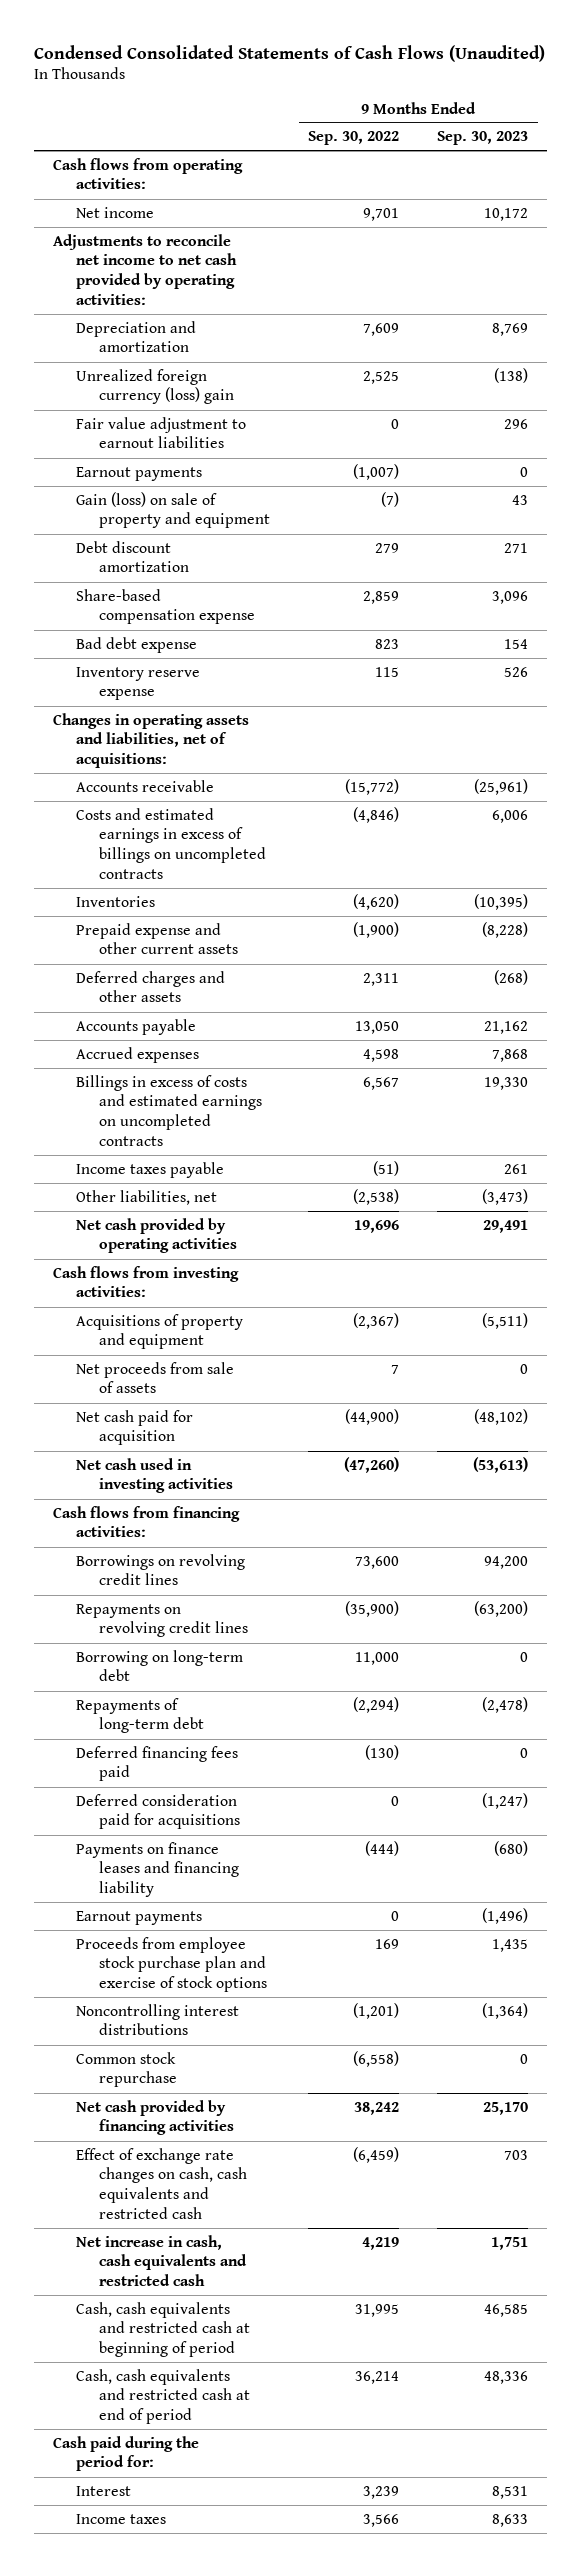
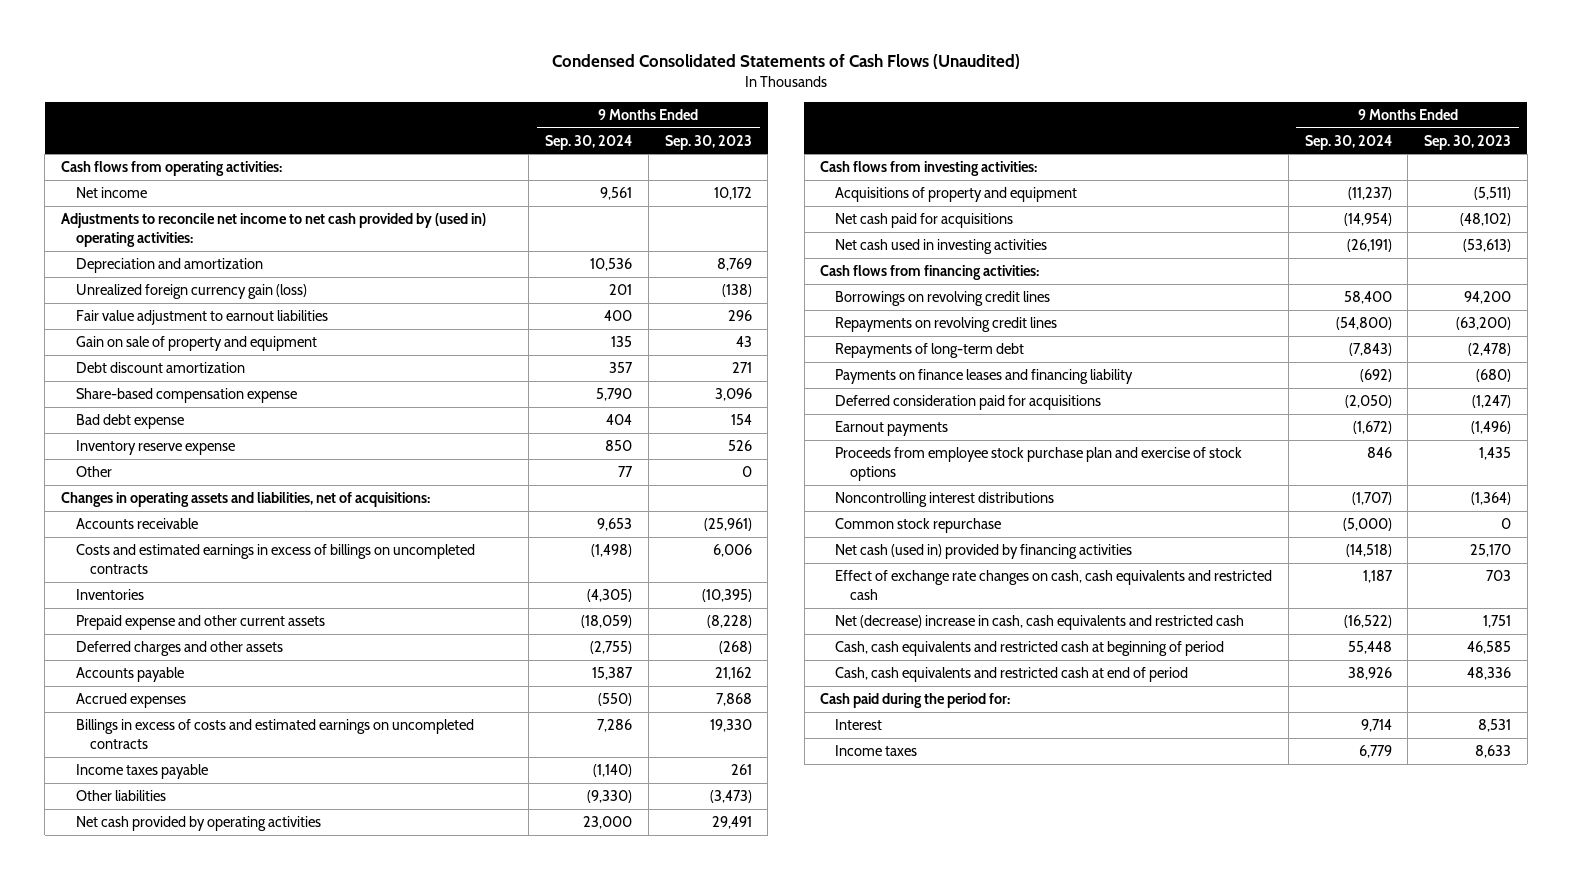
- | 9 Months Ended Sep. 30, 2022 | 9 Months Ended Sep. 30, 2023
+ | 9 Months Ended Sep. 30, 2024 | 9 Months Ended Sep. 30, 2023
- Adjustments to reconcile net income to net cash provided by operating activities:
+ Adjustments to reconcile net income to net cash provided by (used in) operating activities:
- Unrealized foreign currency (loss) gain | 2,525 | (138)
+ Unrealized foreign currency gain (loss) | 201 | (138)
- Earnout payments | (1,007) | 0
- Gain (loss) on sale of property and equipment | (7) | 43
+ Gain on sale of property and equipment | 135 | 43
+ Other | 77 | 0
- Other liabilities, net | (2,538) | (3,473)
+ Other liabilities | (9,330) | (3,473)
- Net proceeds from sale of assets | 7 | 0
- Net cash paid for acquisition | (44,900) | (48,102)
+ Net cash paid for acquisitions | (14,954) | (48,102)
- Borrowing on long-term debt | 11,000 | 0
- Deferred financing fees paid | (130) | 0
moved down: Deferred consideration paid for acquisitions | (2,050) | (1,247)
- Net cash provided by financing activities | 38,242 | 25,170
+ Net cash (used in) provided by financing activities | (14,518) | 25,170
- Net increase in cash, cash equivalents and restricted cash | 4,219 | 1,751
+ Net (decrease) increase in cash, cash equivalents and restricted cash | (16,522) | 1,751

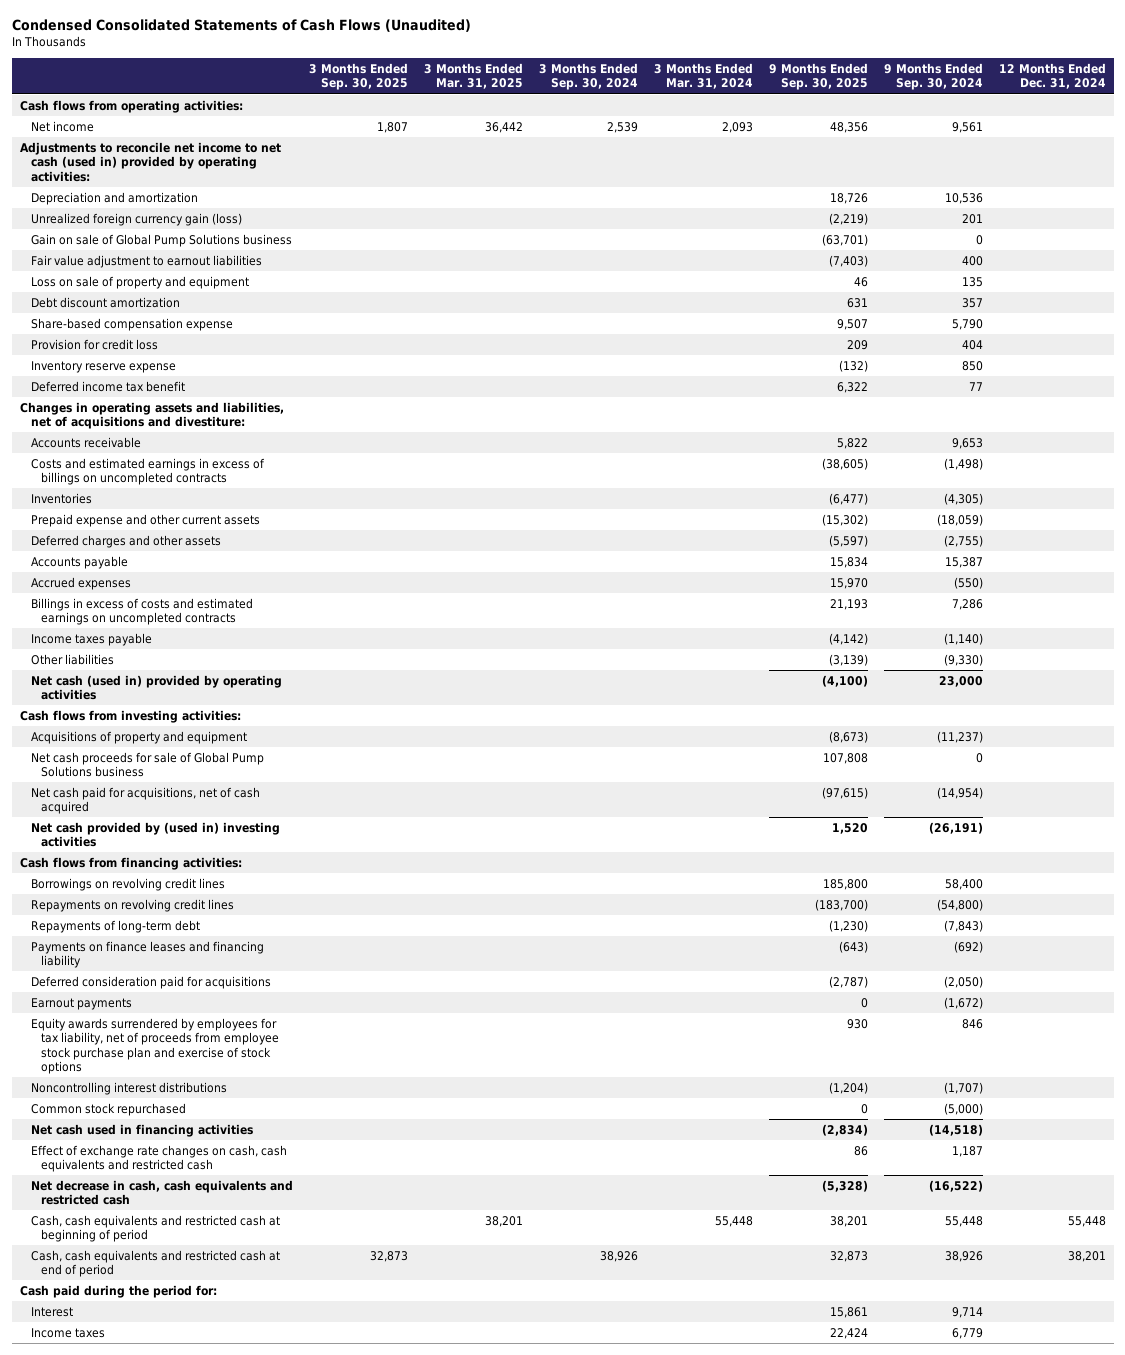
- | 9 Months Ended Sep. 30, 2024 | 9 Months Ended Sep. 30, 2023
+ | 3 Months Ended Sep. 30, 2025 | 3 Months Ended Mar. 31, 2025 | 3 Months Ended Sep. 30, 2024 | 3 Months Ended Mar. 31, 2024 | 9 Months Ended Sep. 30, 2025 | 9 Months Ended Sep. 30, 2024 | 12 Months Ended Dec. 31, 2024
- Adjustments to reconcile net income to net cash provided by (used in) operating activities:
+ Adjustments to reconcile net income to net cash (used in) provided by operating activities:
+ Gain on sale of Global Pump Solutions business | | | | | (63,701) | 0 |
- Gain on sale of property and equipment | 135 | 43
+ Loss on sale of property and equipment | | | | | 46 | 135 |
- Bad debt expense | 404 | 154
+ Provision for credit loss | | | | | 209 | 404 |
- Other | 77 | 0
- Changes in operating assets and liabilities, net of acquisitions:
+ Deferred income tax benefit | | | | | 6,322 | 77 |
+ Changes in operating assets and liabilities, net of acquisitions and divestiture:
- Net cash provided by operating activities | 23,000 | 29,491
+ Net cash (used in) provided by operating activities | | | | | (4,100) | 23,000 |
- Net cash paid for acquisitions | (14,954) | (48,102)
- Net cash used in investing activities | (26,191) | (53,613)
+ Net cash proceeds for sale of Global Pump Solutions business | | | | | 107,808 | 0 |
+ Net cash paid for acquisitions, net of cash acquired | | | | | (97,615) | (14,954) |
+ Net cash provided by (used in) investing activities | | | | | 1,520 | (26,191) |
- Proceeds from employee stock purchase plan and exercise of stock options | 846 | 1,435
+ Equity awards surrendered by employees for tax liability, net of proceeds from employee stock purchase plan and exercise of stock options | | | | | 930 | 846 |
- Common stock repurchase | (5,000) | 0
- Net cash (used in) provided by financing activities | (14,518) | 25,170
+ Common stock repurchased | | | | | 0 | (5,000) |
+ Net cash used in financing activities | | | | | (2,834) | (14,518) |
- Net (decrease) increase in cash, cash equivalents and restricted cash | (16,522) | 1,751
+ Net decrease in cash, cash equivalents and restricted cash | | | | | (5,328) | (16,522) |

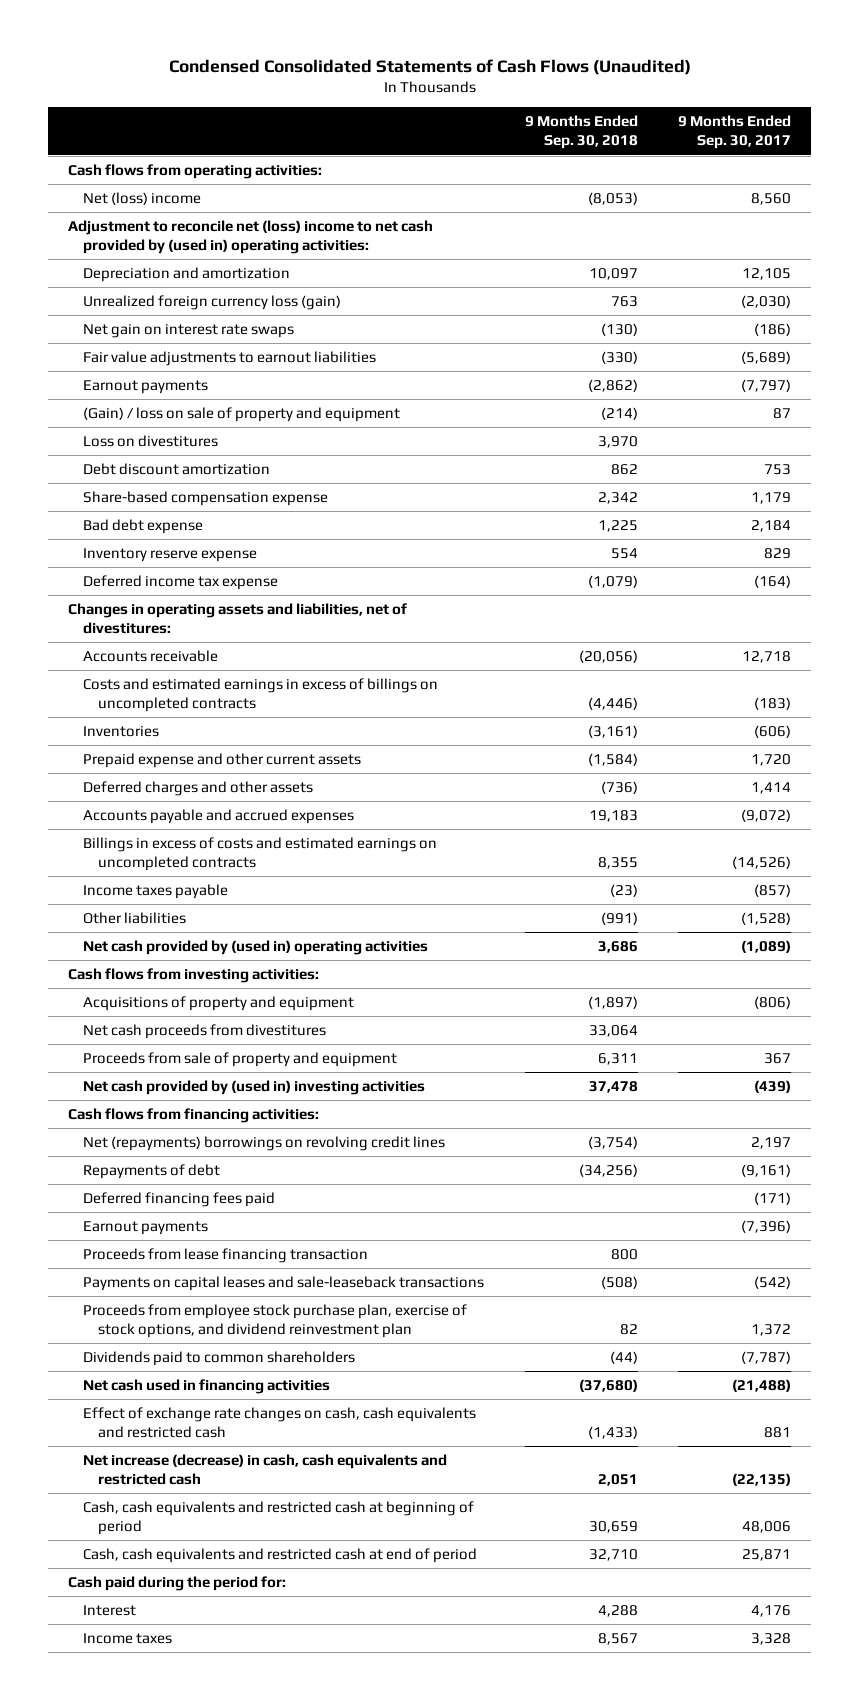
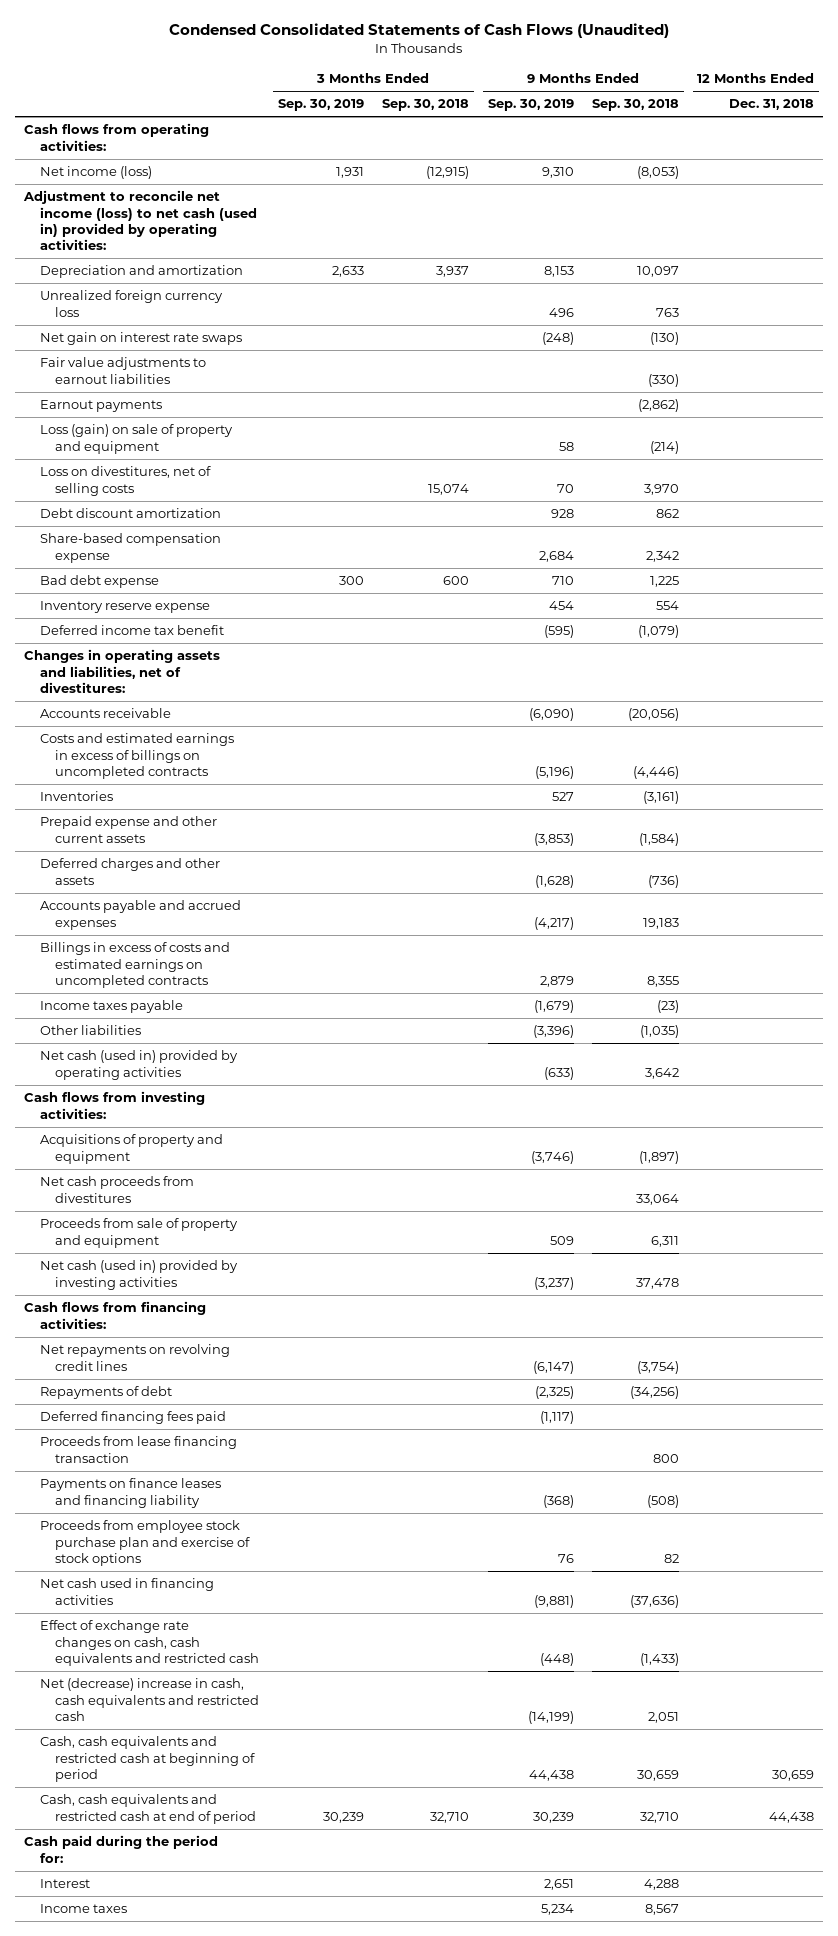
- | 9 Months Ended Sep. 30, 2018 | 9 Months Ended Sep. 30, 2017
+ | 3 Months Ended Sep. 30, 2019 | 3 Months Ended Sep. 30, 2018 | 9 Months Ended Sep. 30, 2019 | 9 Months Ended Sep. 30, 2018 | 12 Months Ended Dec. 31, 2018
- Net (loss) income | (8,053) | 8,560
- Adjustment to reconcile net (loss) income to net cash provided by (used in) operating activities:
+ Net income (loss) | 1,931 | (12,915) | 9,310 | (8,053) |
+ Adjustment to reconcile net income (loss) to net cash (used in) provided by operating activities:
- Unrealized foreign currency loss (gain) | 763 | (2,030)
+ Unrealized foreign currency loss | | | 496 | 763 |
- (Gain) / loss on sale of property and equipment | (214) | 87
- Loss on divestitures | 3,970 |
+ Loss (gain) on sale of property and equipment | | | 58 | (214) |
+ Loss on divestitures, net of selling costs | | 15,074 | 70 | 3,970 |
- Deferred income tax expense | (1,079) | (164)
+ Deferred income tax benefit | | | (595) | (1,079) |
- Other liabilities | (991) | (1,528)
- Net cash provided by (used in) operating activities | 3,686 | (1,089)
+ Other liabilities | | | (3,396) | (1,035) |
+ Net cash (used in) provided by operating activities | | | (633) | 3,642 |
- Net cash provided by (used in) investing activities | 37,478 | (439)
+ Net cash (used in) provided by investing activities | | | (3,237) | 37,478 |
- Net (repayments) borrowings on revolving credit lines | (3,754) | 2,197
+ Net repayments on revolving credit lines | | | (6,147) | (3,754) |
- Earnout payments | | (7,396)
- Payments on capital leases and sale-leaseback transactions | (508) | (542)
- Proceeds from employee stock purchase plan, exercise of stock options, and dividend reinvestment plan | 82 | 1,372
- Dividends paid to common shareholders | (44) | (7,787)
- Net cash used in financing activities | (37,680) | (21,488)
+ Payments on finance leases and financing liability | | | (368) | (508) |
+ Proceeds from employee stock purchase plan and exercise of stock options | | | 76 | 82 |
+ Net cash used in financing activities | | | (9,881) | (37,636) |
- Net increase (decrease) in cash, cash equivalents and restricted cash | 2,051 | (22,135)
+ Net (decrease) increase in cash, cash equivalents and restricted cash | | | (14,199) | 2,051 |

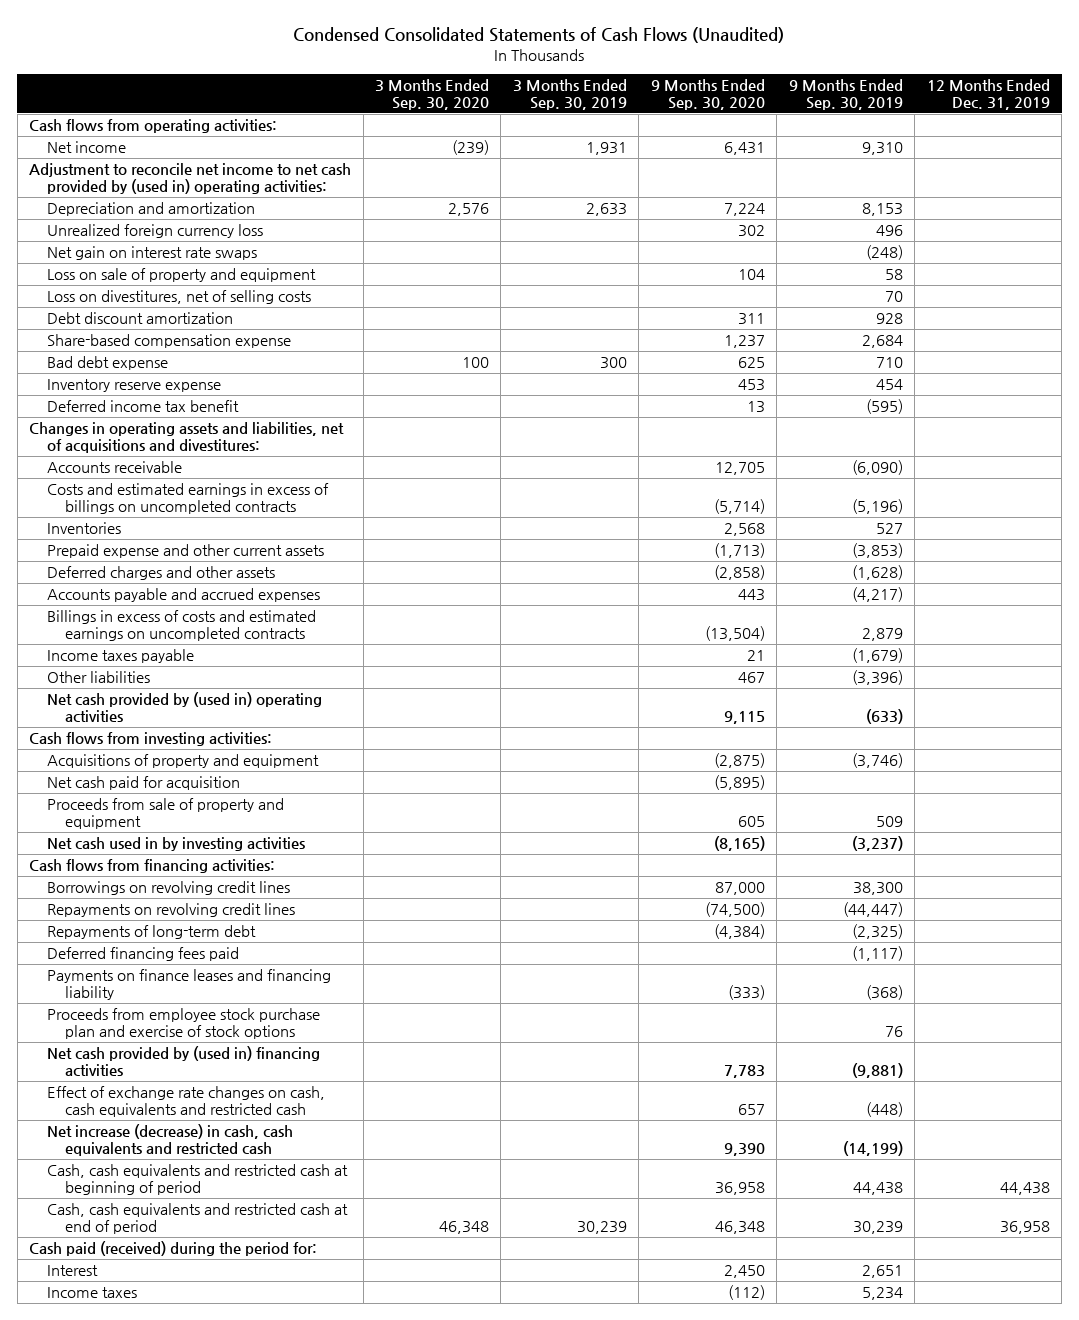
- | 3 Months Ended Sep. 30, 2019 | 3 Months Ended Sep. 30, 2018 | 9 Months Ended Sep. 30, 2019 | 9 Months Ended Sep. 30, 2018 | 12 Months Ended Dec. 31, 2018
+ | 3 Months Ended Sep. 30, 2020 | 3 Months Ended Sep. 30, 2019 | 9 Months Ended Sep. 30, 2020 | 9 Months Ended Sep. 30, 2019 | 12 Months Ended Dec. 31, 2019
- Net income (loss) | 1,931 | (12,915) | 9,310 | (8,053) |
- Adjustment to reconcile net income (loss) to net cash (used in) provided by operating activities:
+ Net income | (239) | 1,931 | 6,431 | 9,310 |
+ Adjustment to reconcile net income to net cash provided by (used in) operating activities:
- Fair value adjustments to earnout liabilities | | | | (330) |
- Earnout payments | | | | (2,862) |
- Loss (gain) on sale of property and equipment | | | 58 | (214) |
+ Loss on sale of property and equipment | | | 104 | 58 |
- Changes in operating assets and liabilities, net of divestitures:
+ Changes in operating assets and liabilities, net of acquisitions and divestitures:
- Net cash (used in) provided by operating activities | | | (633) | 3,642 |
+ Net cash provided by (used in) operating activities | | | 9,115 | (633) |
- Net cash proceeds from divestitures | | | | 33,064 |
+ Net cash paid for acquisition | | | (5,895) | |
- Net cash (used in) provided by investing activities | | | (3,237) | 37,478 |
+ Net cash used in by investing activities | | | (8,165) | (3,237) |
- Net repayments on revolving credit lines | | | (6,147) | (3,754) |
- Repayments of debt | | | (2,325) | (34,256) |
+ Borrowings on revolving credit lines | | | 87,000 | 38,300 |
+ Repayments on revolving credit lines | | | (74,500) | (44,447) |
+ Repayments of long-term debt | | | (4,384) | (2,325) |
- Proceeds from lease financing transaction | | | | 800 |
- Net cash used in financing activities | | | (9,881) | (37,636) |
+ Net cash provided by (used in) financing activities | | | 7,783 | (9,881) |
- Net (decrease) increase in cash, cash equivalents and restricted cash | | | (14,199) | 2,051 |
+ Net increase (decrease) in cash, cash equivalents and restricted cash | | | 9,390 | (14,199) |
- Cash paid during the period for:
+ Cash paid (received) during the period for:

